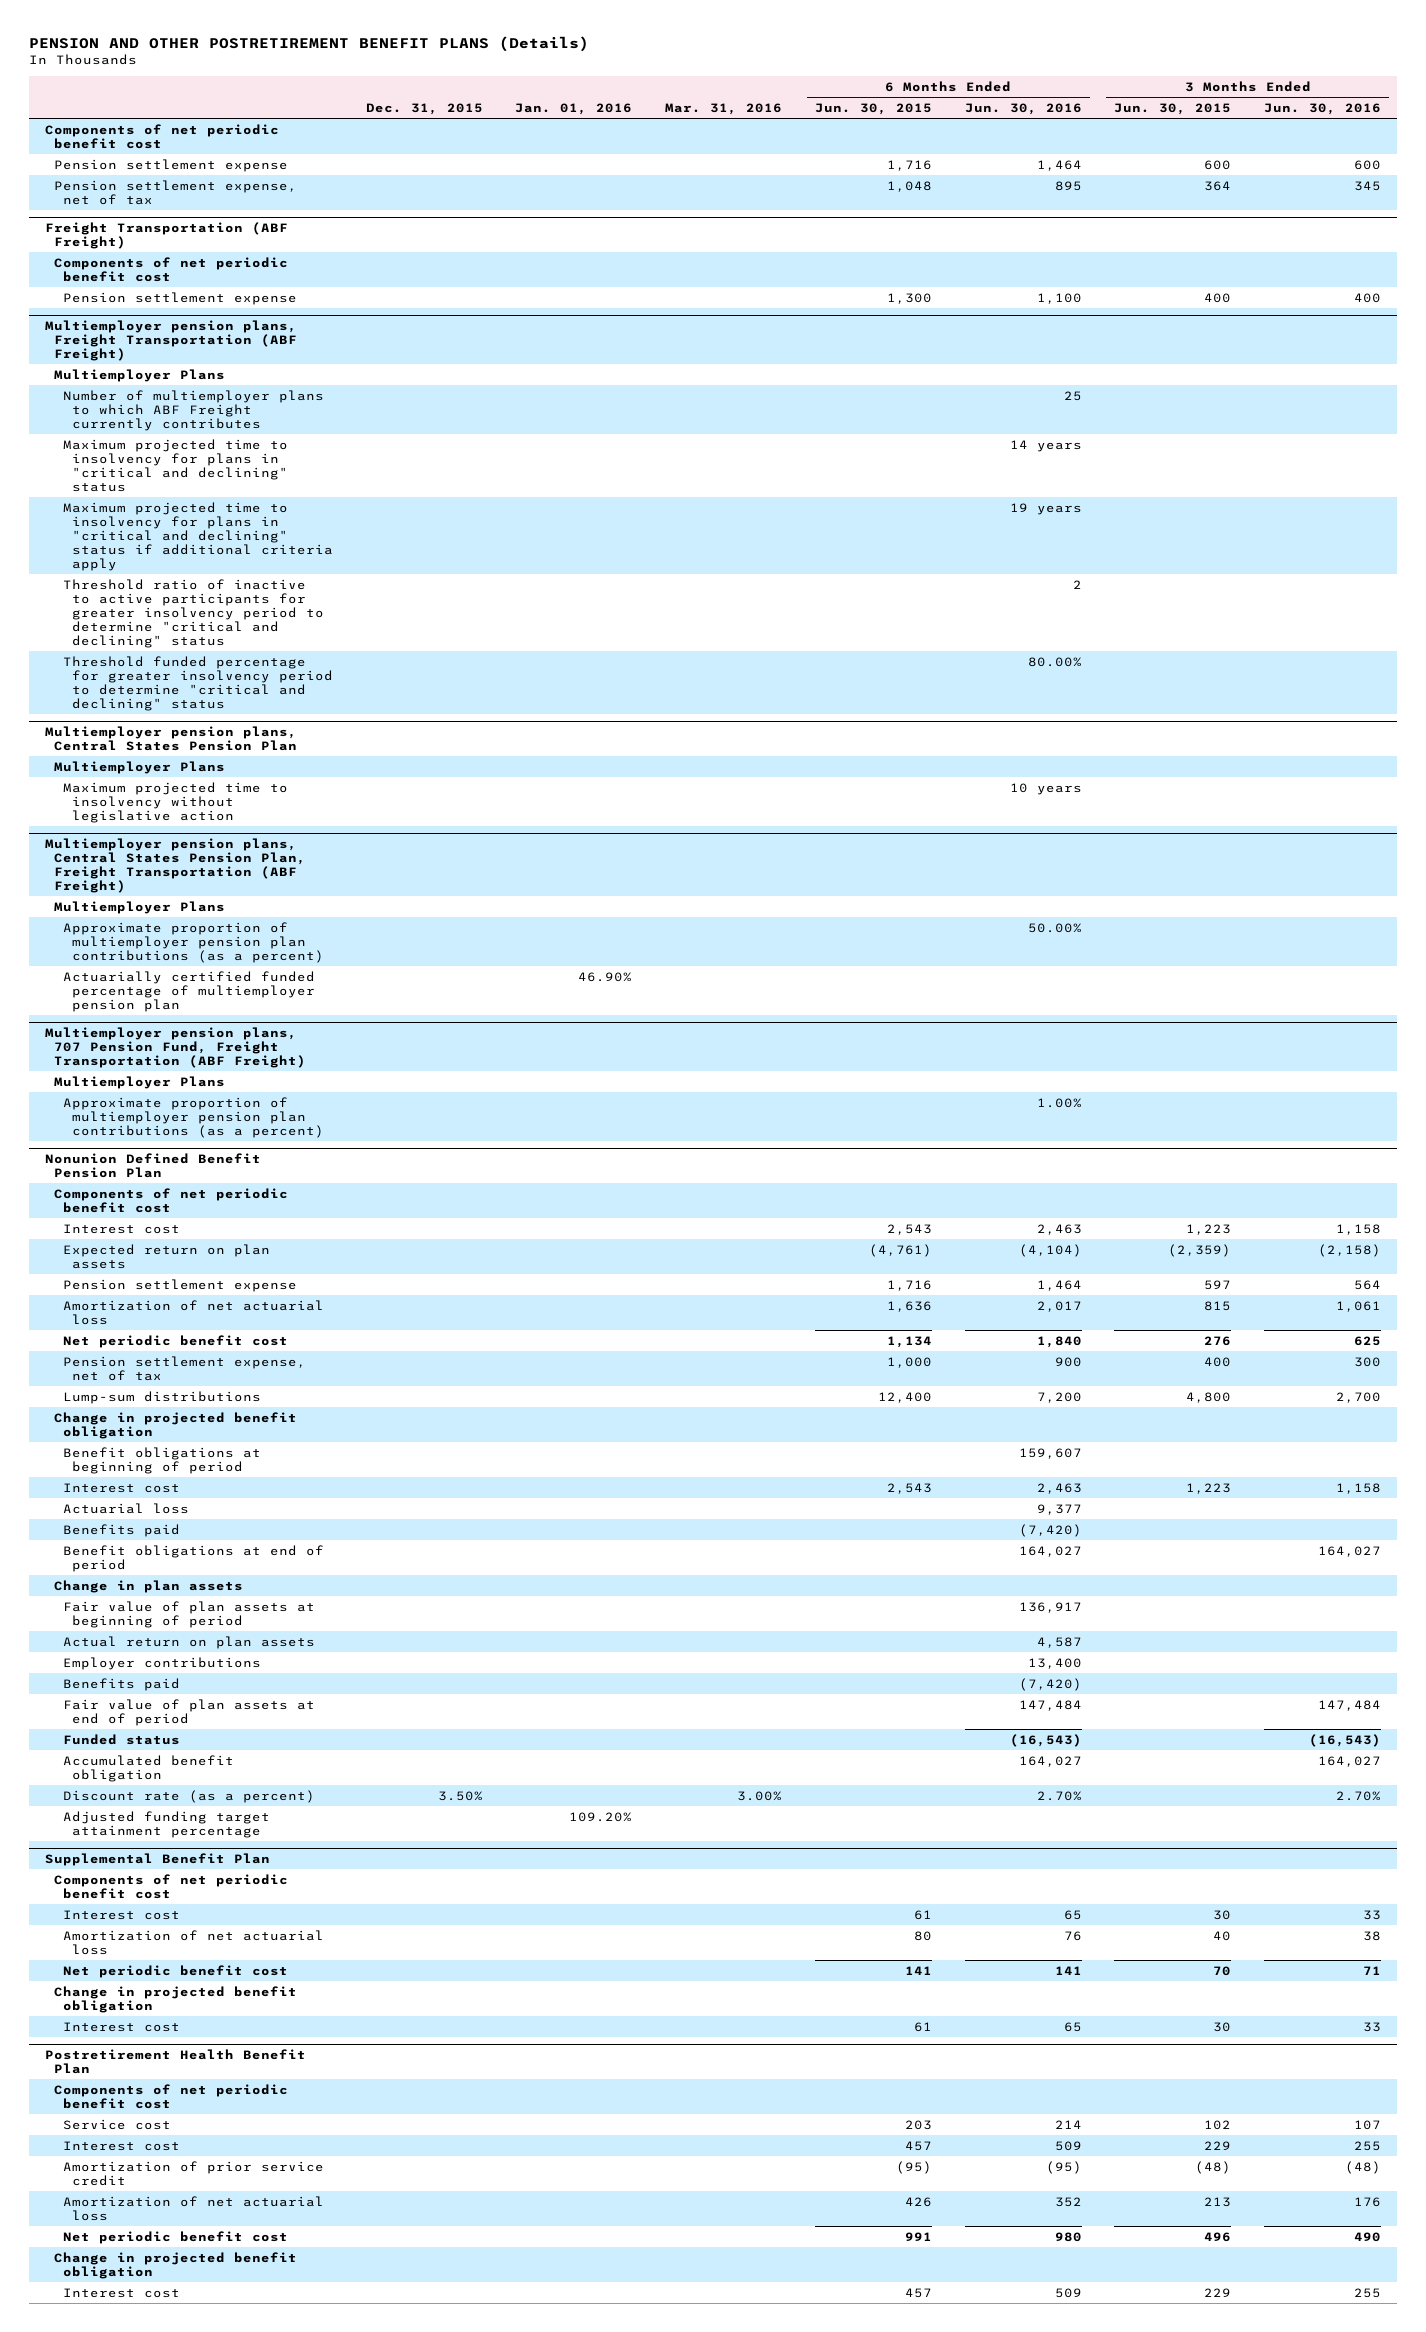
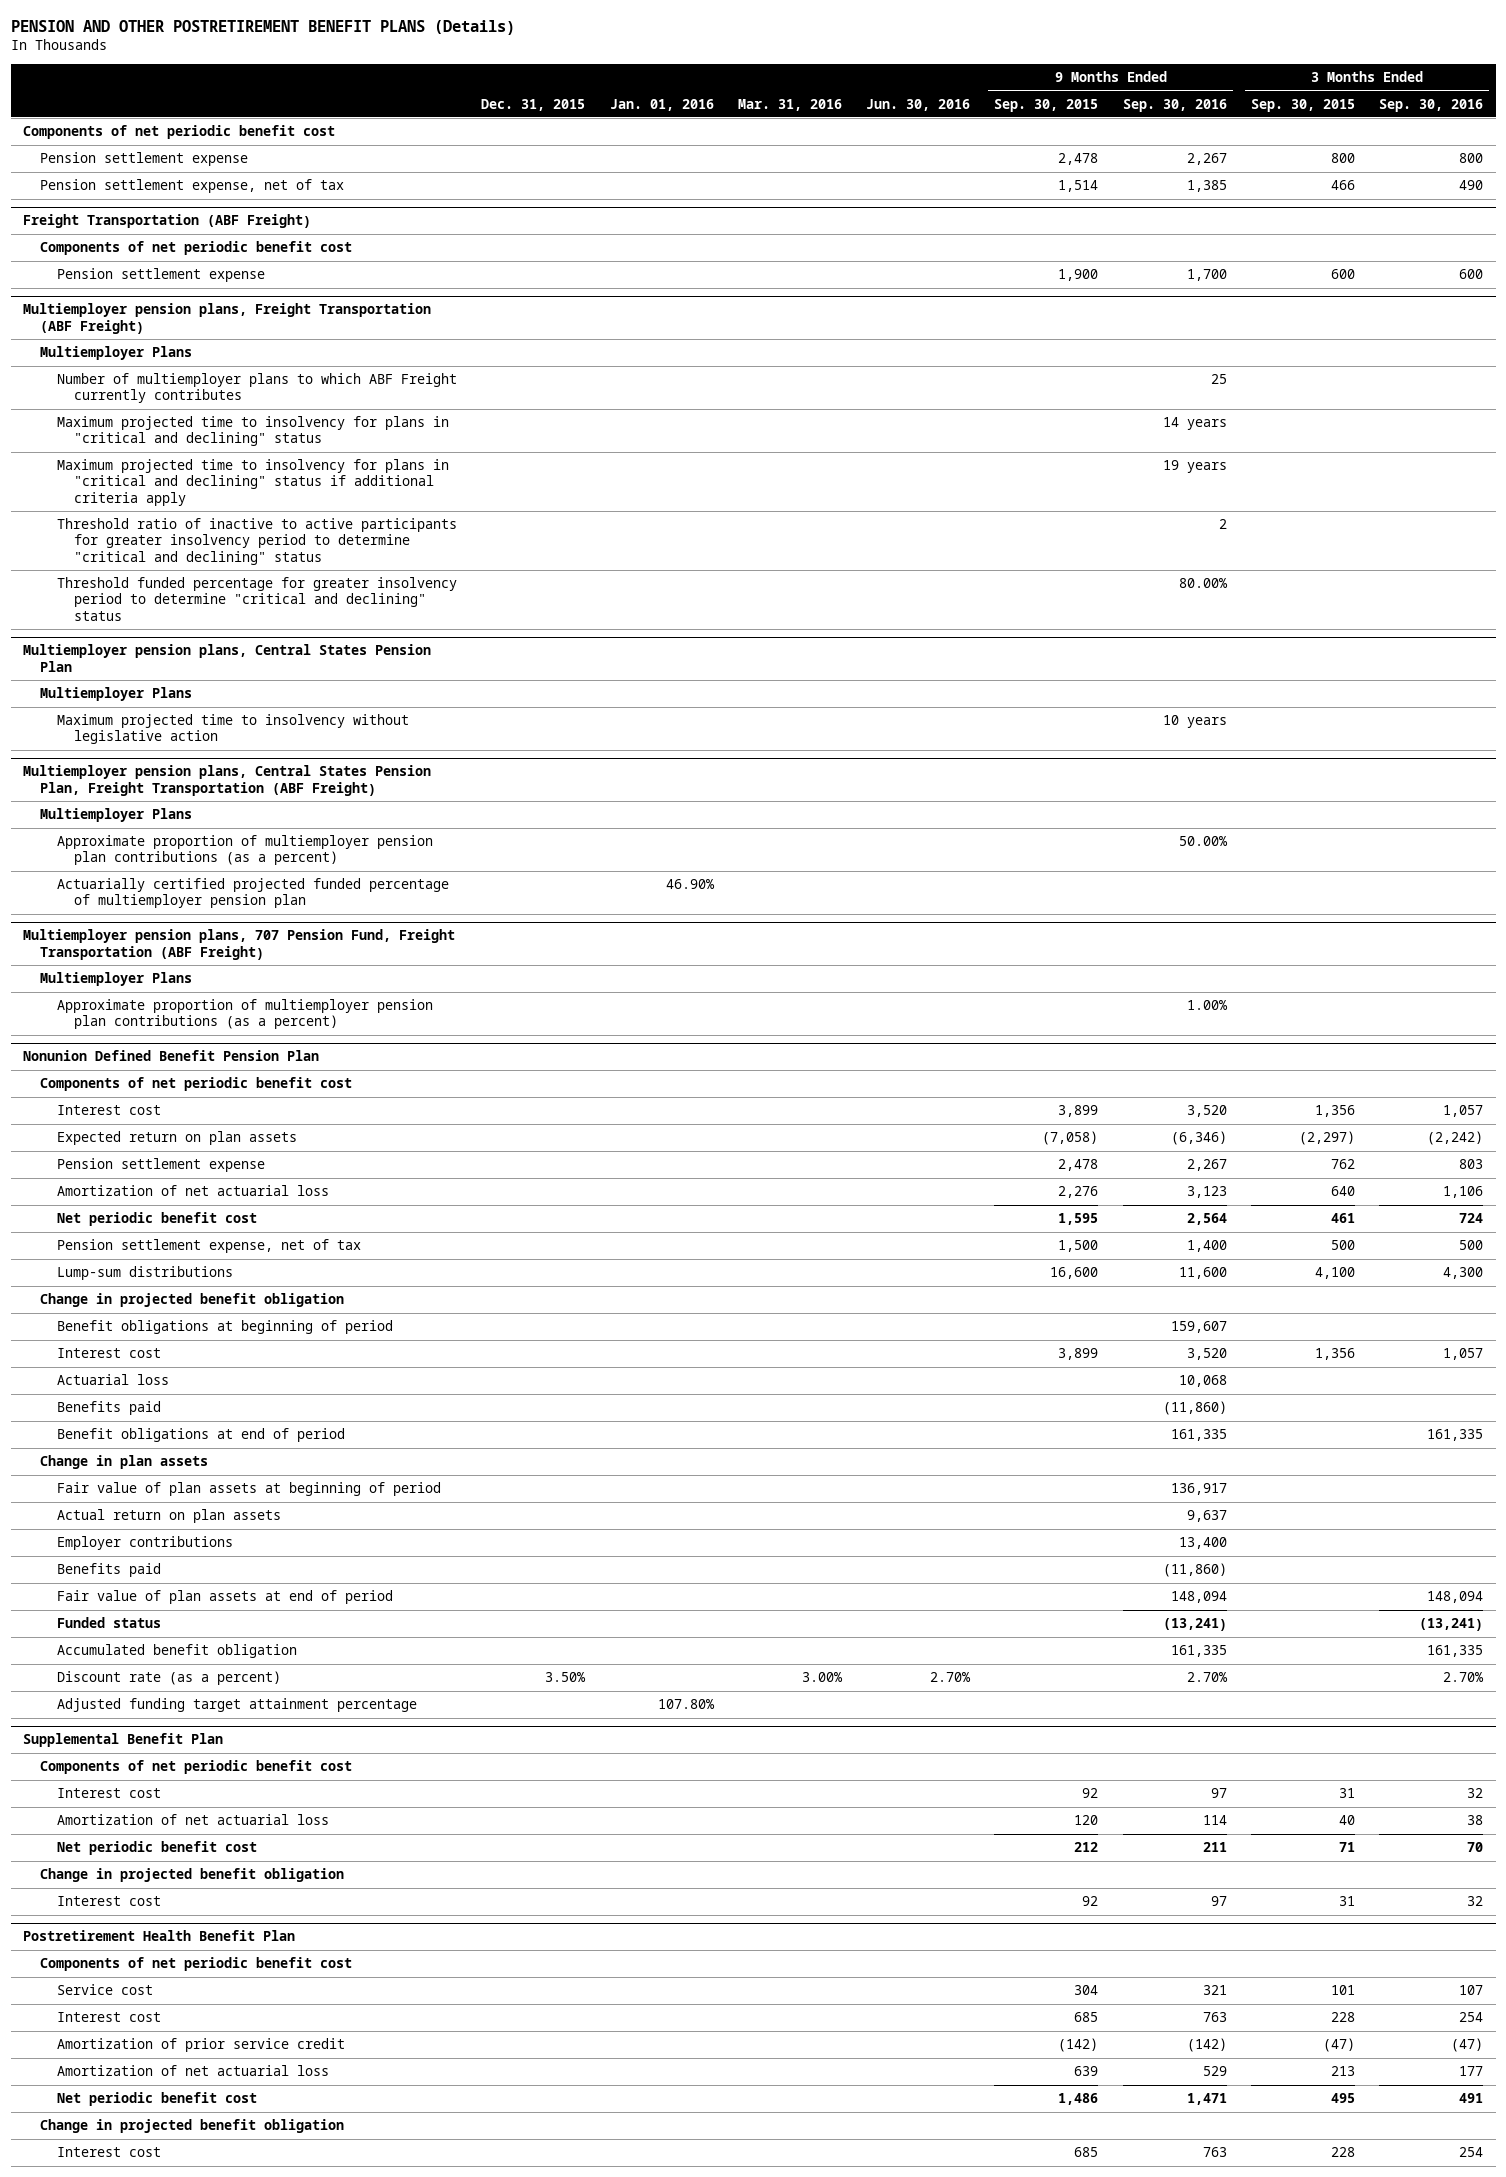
- | Dec. 31, 2015 | Jan. 01, 2016 | Mar. 31, 2016 | 6 Months Ended Jun. 30, 2015 | 6 Months Ended Jun. 30, 2016 | 3 Months Ended Jun. 30, 2015 | 3 Months Ended Jun. 30, 2016
+ | Dec. 31, 2015 | Jan. 01, 2016 | Mar. 31, 2016 | Jun. 30, 2016 | 9 Months Ended Sep. 30, 2015 | 9 Months Ended Sep. 30, 2016 | 3 Months Ended Sep. 30, 2015 | 3 Months Ended Sep. 30, 2016
@ Multiemployer pension plans, Central States Pension Plan, Freight Transportation (ABF Freight)
- Actuarially certified funded percentage of multiemployer pension plan | | 46.90% | | | | |
+ Actuarially certified projected funded percentage of multiemployer pension plan | | 46.90% | | | | | |
@ Nonunion Defined Benefit Pension Plan
- Adjusted funding target attainment percentage | | 109.20% | | | | |
+ Adjusted funding target attainment percentage | | 107.80% | | | | | |

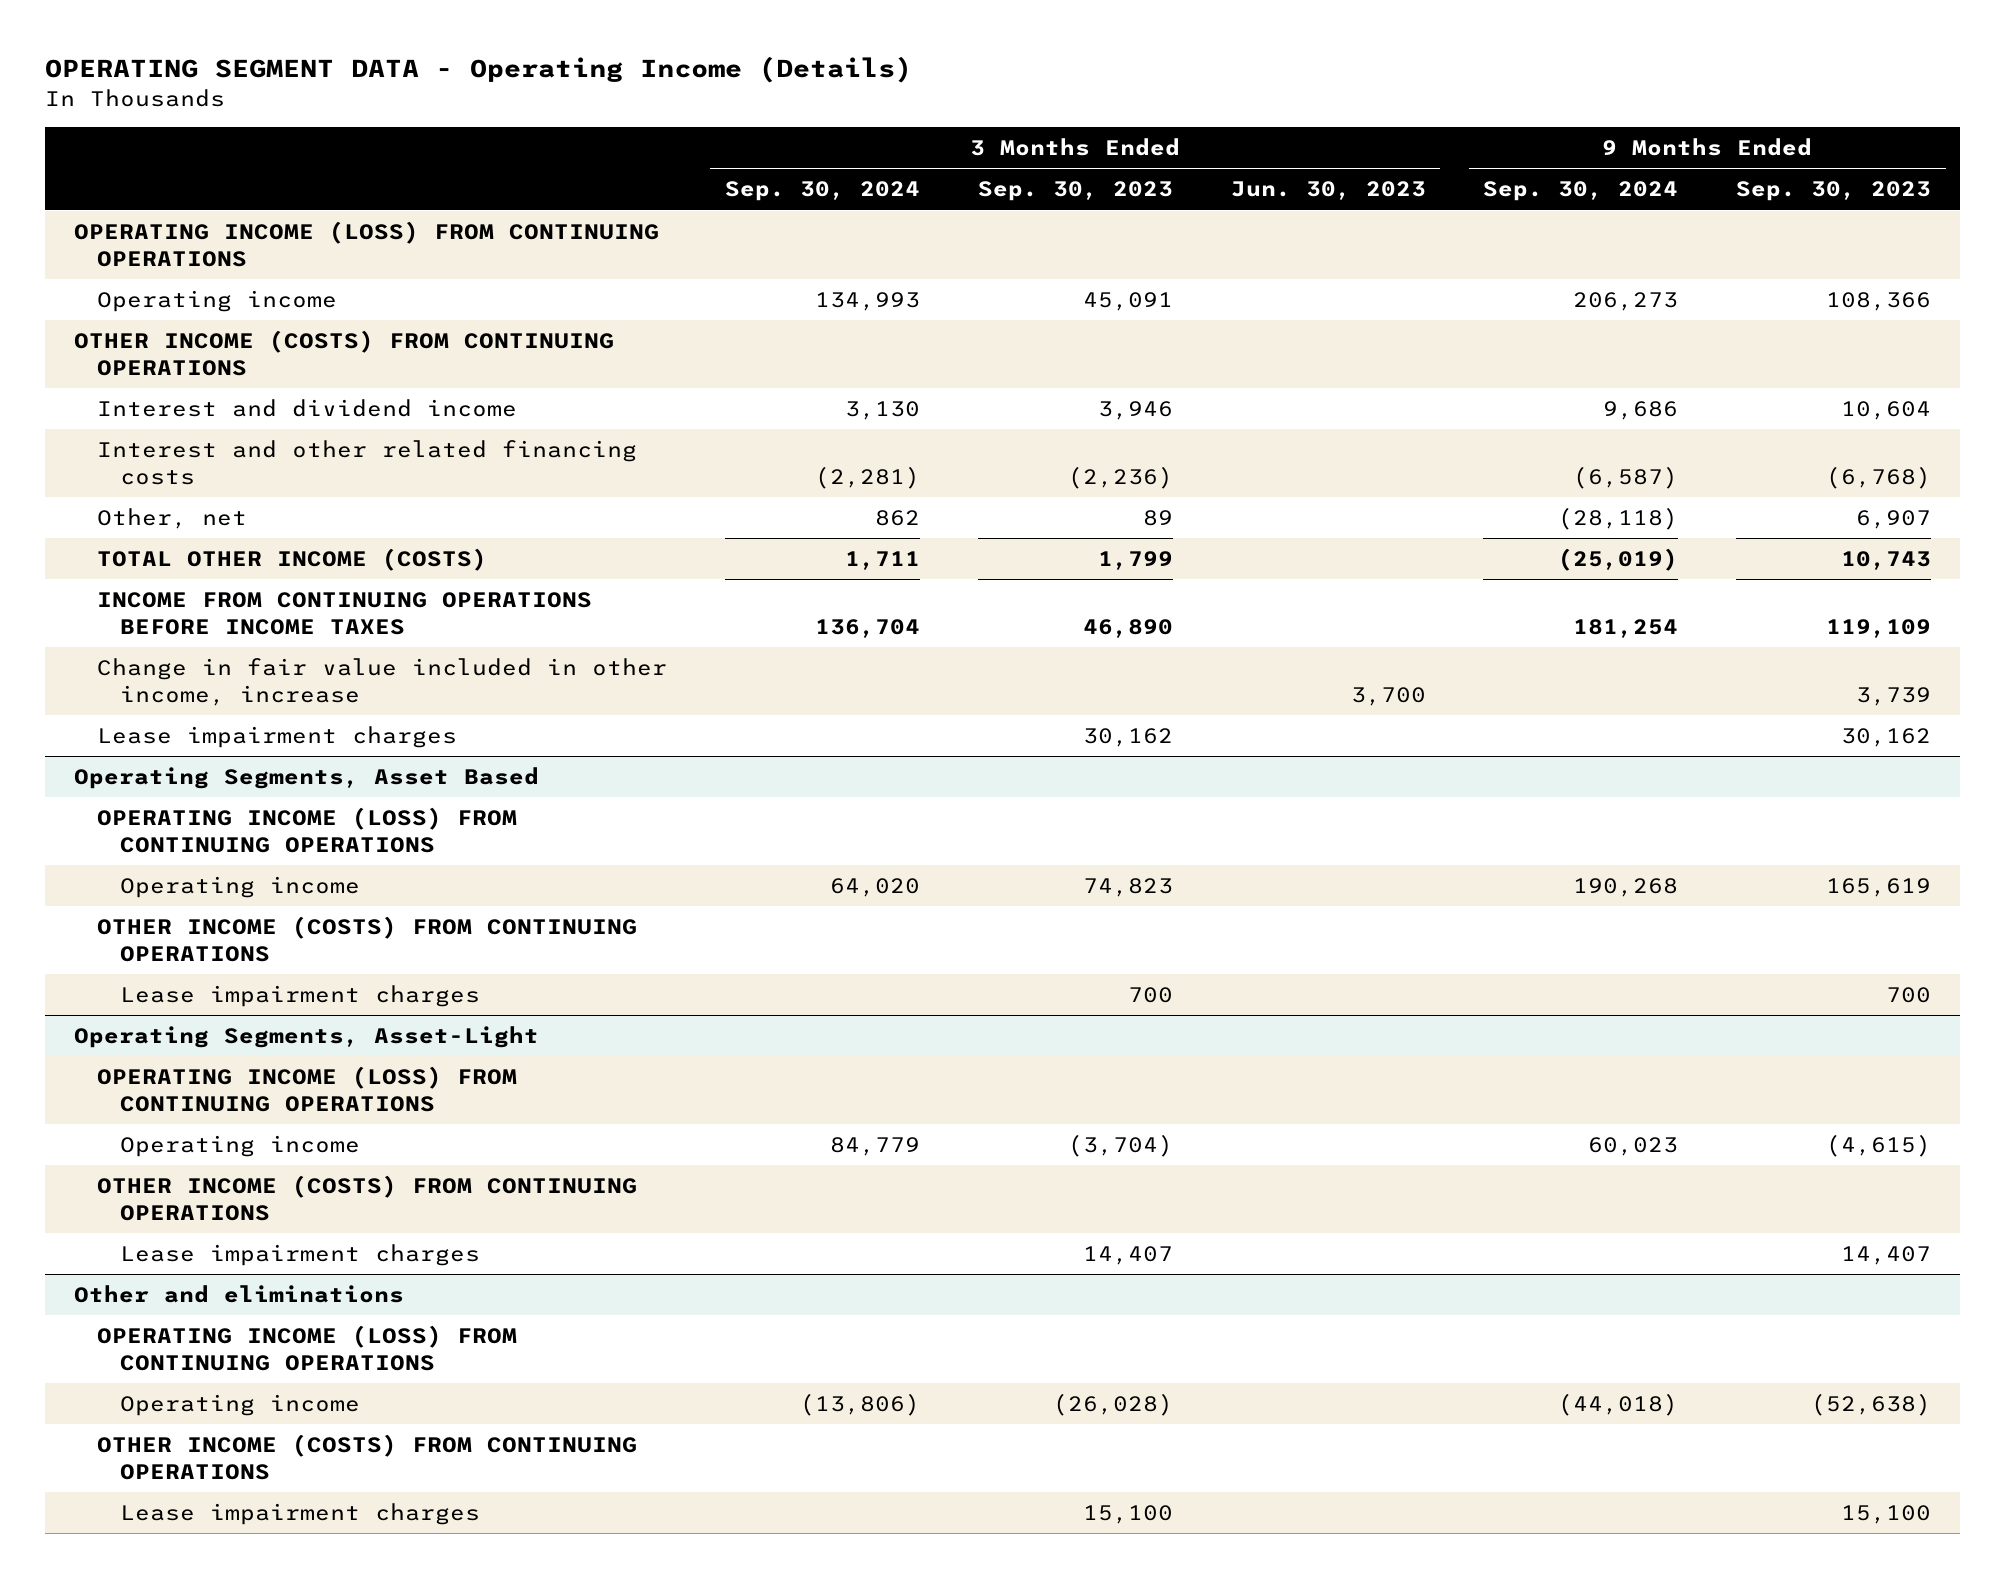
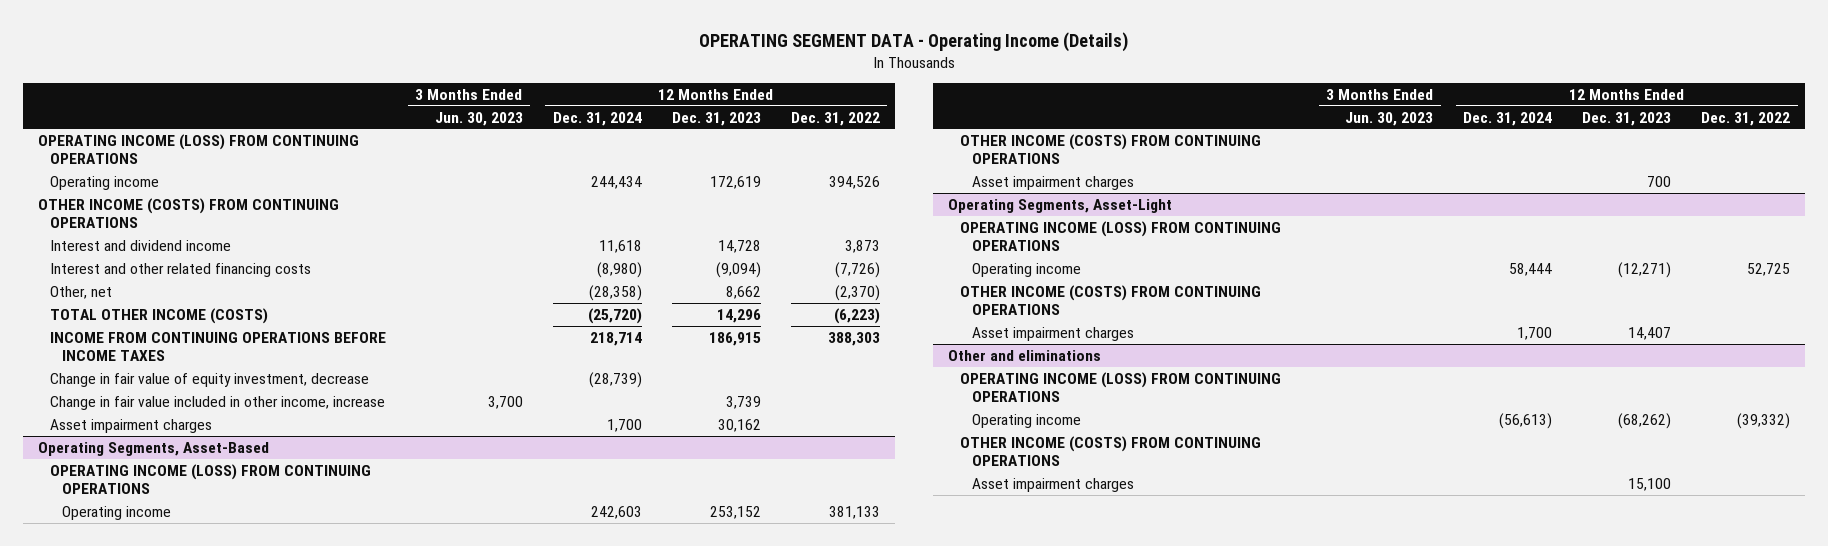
- | 3 Months Ended Sep. 30, 2024 | 3 Months Ended Sep. 30, 2023 | 3 Months Ended Jun. 30, 2023 | 9 Months Ended Sep. 30, 2024 | 9 Months Ended Sep. 30, 2023
+ | 3 Months Ended Jun. 30, 2023 | 12 Months Ended Dec. 31, 2024 | 12 Months Ended Dec. 31, 2023 | 12 Months Ended Dec. 31, 2022
+ Change in fair value of equity investment, decrease | | (28,739) | |
- Lease impairment charges | | 30,162 | | | 30,162
- Operating Segments, Asset Based
+ Asset impairment charges | | 1,700 | 30,162 |
+ Operating Segments, Asset-Based
- Lease impairment charges | | 700 | | | 700
+ Asset impairment charges | | | 700 |
@ Operating Segments, Asset-Light
- Lease impairment charges | | 14,407 | | | 14,407
+ Asset impairment charges | | 1,700 | 14,407 |
@ Other and eliminations
- Lease impairment charges | | 15,100 | | | 15,100
+ Asset impairment charges | | | 15,100 |

